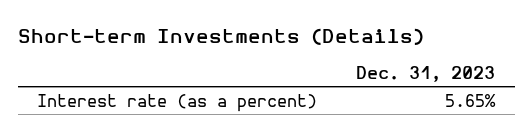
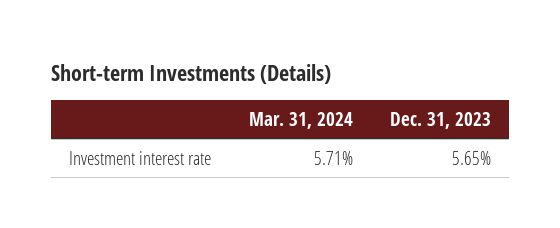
- | Dec. 31, 2023
+ | Mar. 31, 2024 | Dec. 31, 2023
- Interest rate (as a percent) | 5.65%
+ Investment interest rate | 5.71% | 5.65%

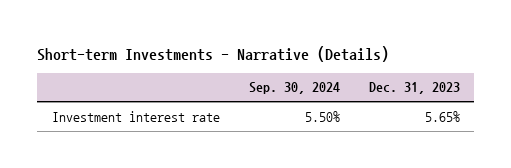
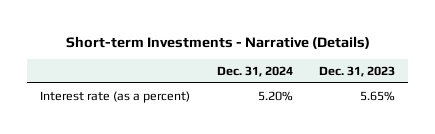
- | Sep. 30, 2024 | Dec. 31, 2023
+ | Dec. 31, 2024 | Dec. 31, 2023
- Investment interest rate | 5.50% | 5.65%
+ Interest rate (as a percent) | 5.20% | 5.65%

